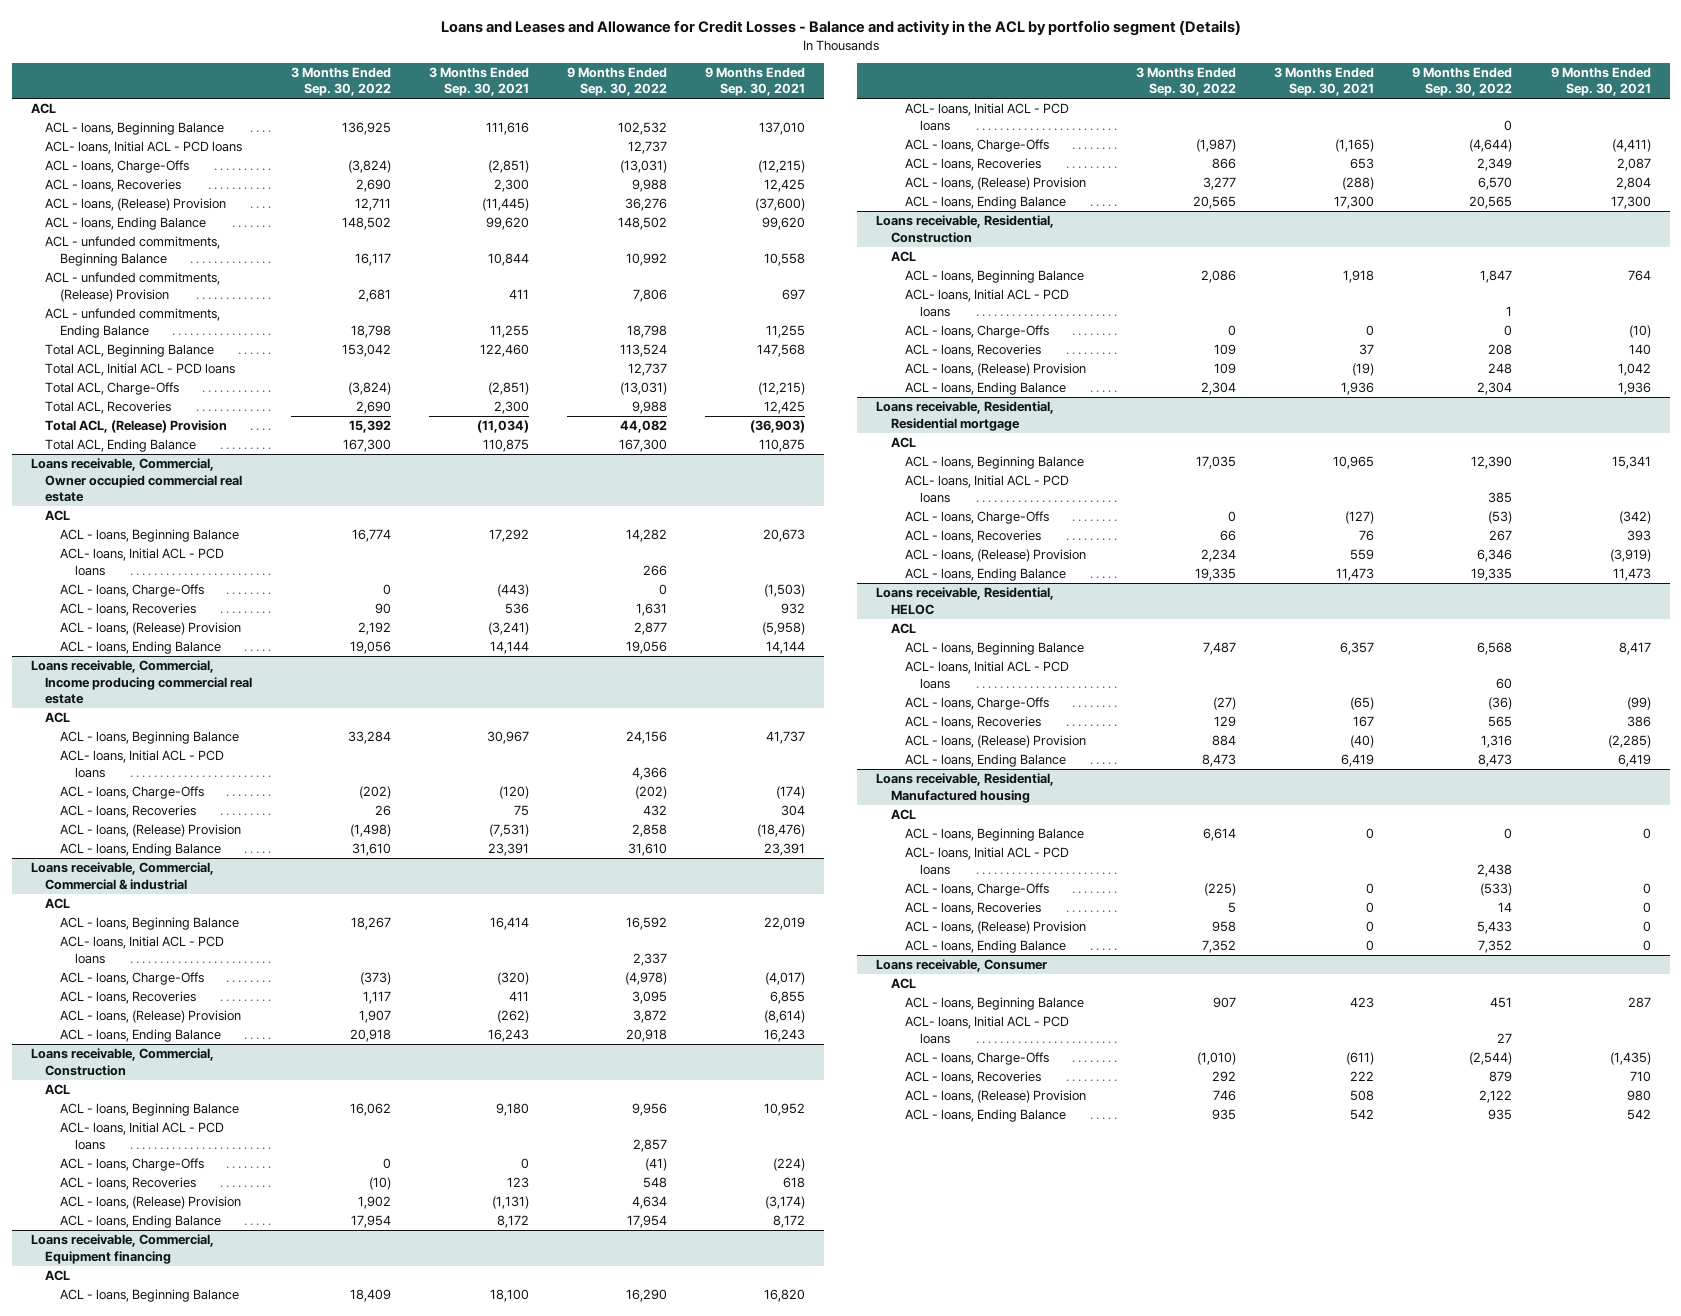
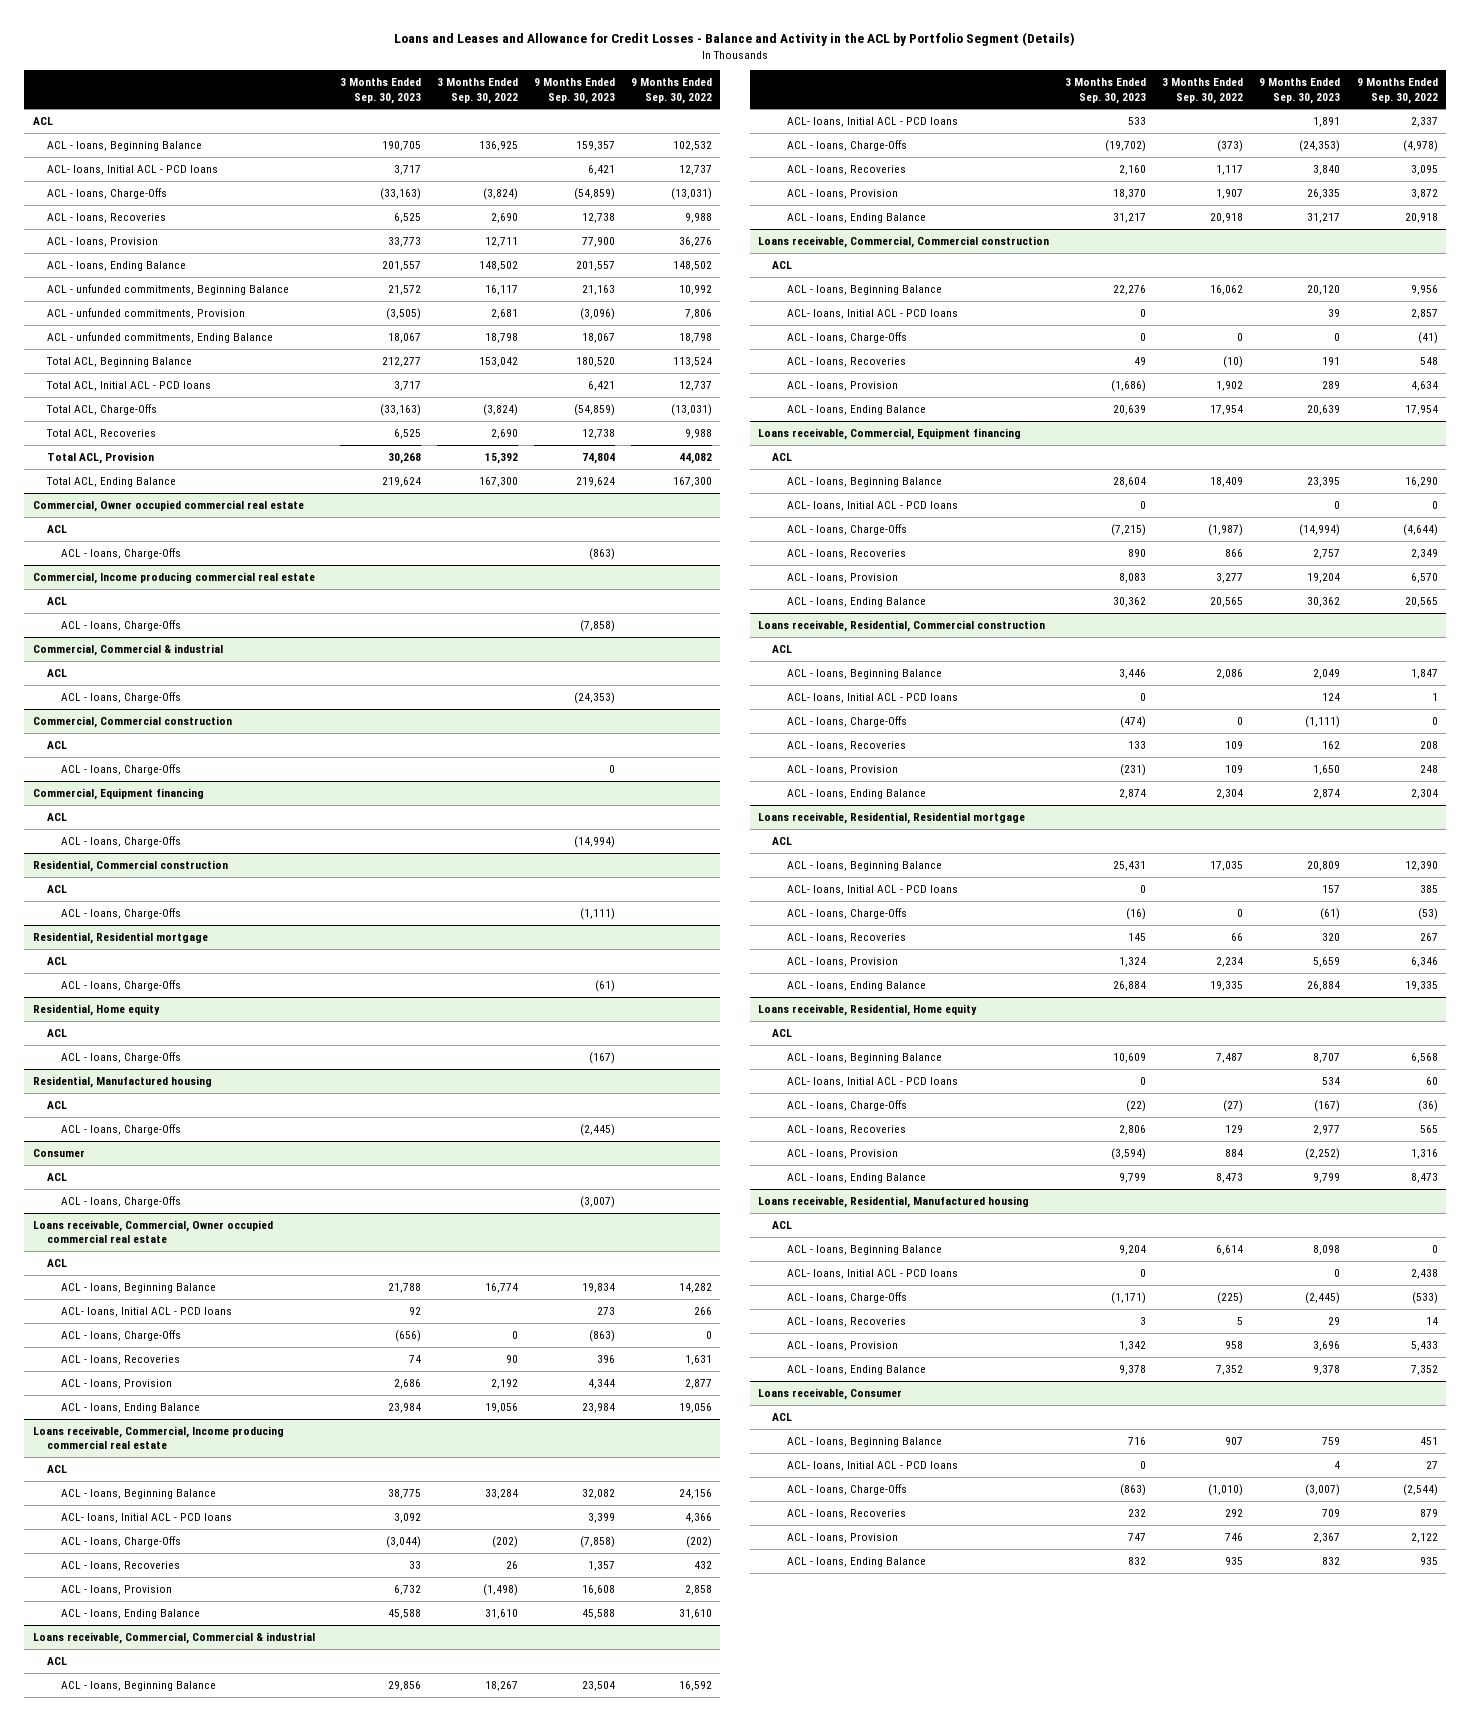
- Loans and Leases and Allowance for Credit Losses - Balance and activity in the ACL by portfolio segment (Details)
+ Loans and Leases and Allowance for Credit Losses - Balance and Activity in the ACL by Portfolio Segment (Details)
- | 3 Months Ended Sep. 30, 2022 | 3 Months Ended Sep. 30, 2021 | 9 Months Ended Sep. 30, 2022 | 9 Months Ended Sep. 30, 2021
+ | 3 Months Ended Sep. 30, 2023 | 3 Months Ended Sep. 30, 2022 | 9 Months Ended Sep. 30, 2023 | 9 Months Ended Sep. 30, 2022
- ACL - loans, (Release) Provision | 12,711 | (11,445) | 36,276 | (37,600)
+ ACL - loans, Provision | 33,773 | 12,711 | 77,900 | 36,276
- ACL - unfunded commitments, (Release) Provision | 2,681 | 411 | 7,806 | 697
+ ACL - unfunded commitments, Provision | (3,505) | 2,681 | (3,096) | 7,806
- Total ACL, (Release) Provision | 15,392 | (11,034) | 44,082 | (36,903)
+ Total ACL, Provision | 30,268 | 15,392 | 74,804 | 44,082
+ Commercial, Owner occupied commercial real estate
+ ACL
+ ACL - loans, Charge-Offs | | | (863) |
+ Commercial, Income producing commercial real estate
+ ACL
+ ACL - loans, Charge-Offs | | | (7,858) |
+ Commercial, Commercial & industrial
+ ACL
+ ACL - loans, Charge-Offs | | | (24,353) |
+ Commercial, Commercial construction
+ ACL
+ ACL - loans, Charge-Offs | | | 0 |
+ Commercial, Equipment financing
+ ACL
+ ACL - loans, Charge-Offs | | | (14,994) |
+ Residential, Commercial construction
+ ACL
+ ACL - loans, Charge-Offs | | | (1,111) |
+ Residential, Residential mortgage
+ ACL
+ ACL - loans, Charge-Offs | | | (61) |
+ Residential, Home equity
+ ACL
+ ACL - loans, Charge-Offs | | | (167) |
+ Residential, Manufactured housing
+ ACL
+ ACL - loans, Charge-Offs | | | (2,445) |
+ Consumer
+ ACL
+ ACL - loans, Charge-Offs | | | (3,007) |
@ Loans receivable, Commercial, Owner occupied commercial real estate
- ACL - loans, (Release) Provision | 2,192 | (3,241) | 2,877 | (5,958)
+ ACL - loans, Provision | 2,686 | 2,192 | 4,344 | 2,877
@ Loans receivable, Commercial, Income producing commercial real estate
- ACL - loans, (Release) Provision | (1,498) | (7,531) | 2,858 | (18,476)
+ ACL - loans, Provision | 6,732 | (1,498) | 16,608 | 2,858
@ Loans receivable, Commercial, Commercial & industrial
- ACL - loans, (Release) Provision | 1,907 | (262) | 3,872 | (8,614)
+ ACL - loans, Provision | 18,370 | 1,907 | 26,335 | 3,872
- Loans receivable, Commercial, Construction
+ Loans receivable, Commercial, Commercial construction
- ACL - loans, (Release) Provision | 1,902 | (1,131) | 4,634 | (3,174)
+ ACL - loans, Provision | (1,686) | 1,902 | 289 | 4,634
@ Loans receivable, Commercial, Equipment financing
- ACL - loans, (Release) Provision | 3,277 | (288) | 6,570 | 2,804
+ ACL - loans, Provision | 8,083 | 3,277 | 19,204 | 6,570
- Loans receivable, Residential, Construction
+ Loans receivable, Residential, Commercial construction
- ACL - loans, (Release) Provision | 109 | (19) | 248 | 1,042
+ ACL - loans, Provision | (231) | 109 | 1,650 | 248
@ Loans receivable, Residential, Residential mortgage
- ACL - loans, (Release) Provision | 2,234 | 559 | 6,346 | (3,919)
+ ACL - loans, Provision | 1,324 | 2,234 | 5,659 | 6,346
- Loans receivable, Residential, HELOC
+ Loans receivable, Residential, Home equity
- ACL - loans, (Release) Provision | 884 | (40) | 1,316 | (2,285)
+ ACL - loans, Provision | (3,594) | 884 | (2,252) | 1,316
@ Loans receivable, Residential, Manufactured housing
- ACL - loans, (Release) Provision | 958 | 0 | 5,433 | 0
+ ACL - loans, Provision | 1,342 | 958 | 3,696 | 5,433
@ Loans receivable, Consumer
- ACL - loans, (Release) Provision | 746 | 508 | 2,122 | 980
+ ACL - loans, Provision | 747 | 746 | 2,367 | 2,122

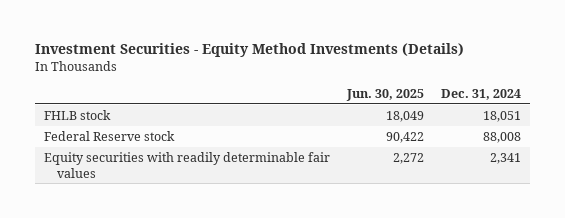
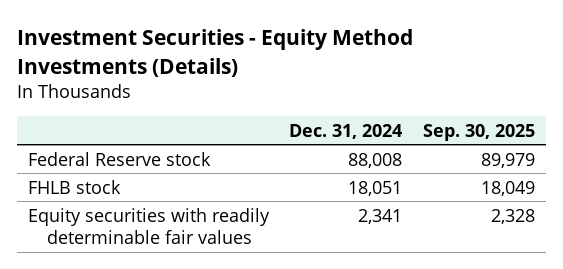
- | Jun. 30, 2025 | Dec. 31, 2024
+ | Dec. 31, 2024 | Sep. 30, 2025
moved down: FHLB stock | 18,051 | 18,049

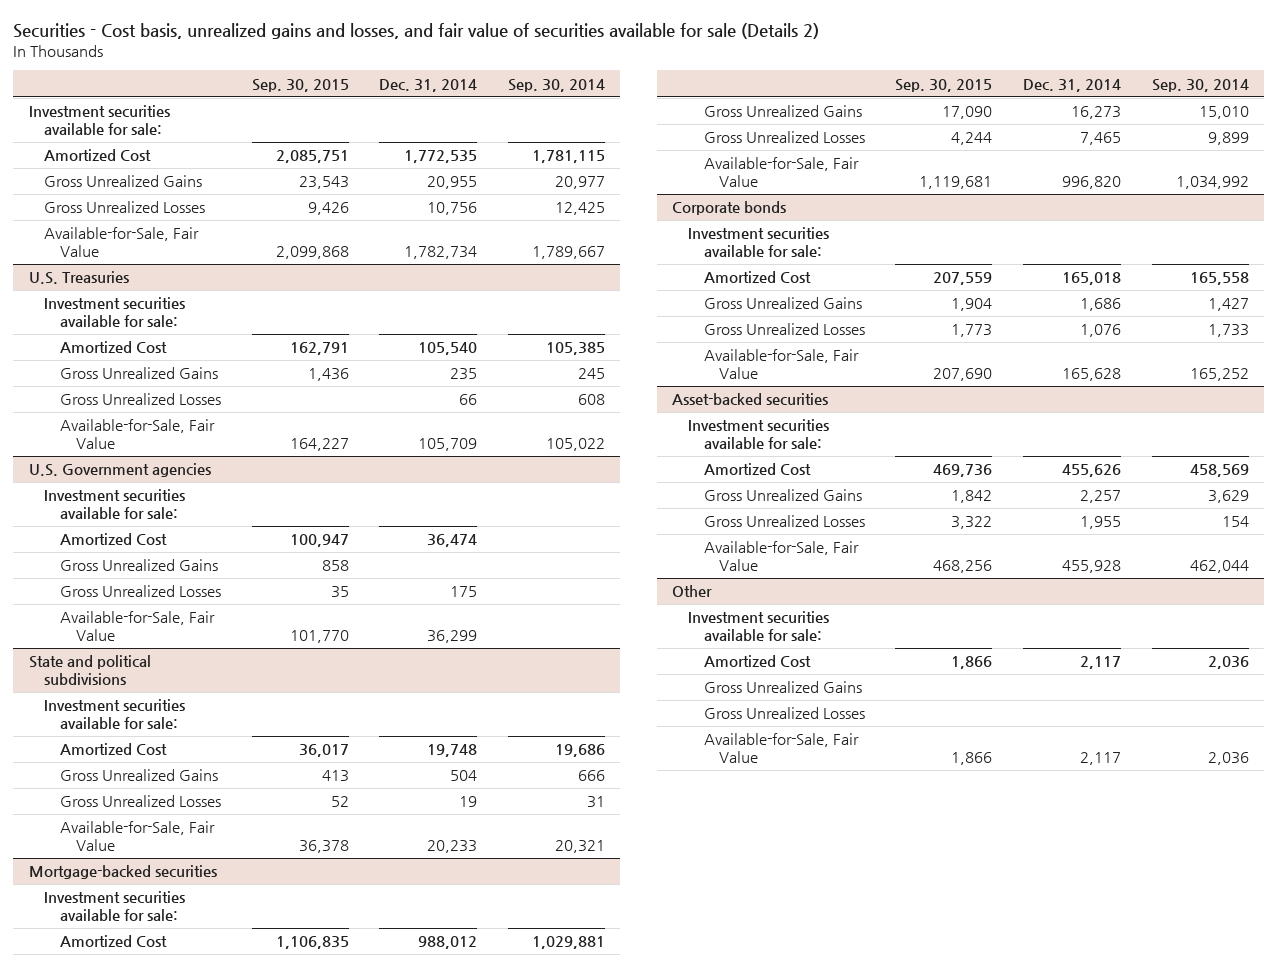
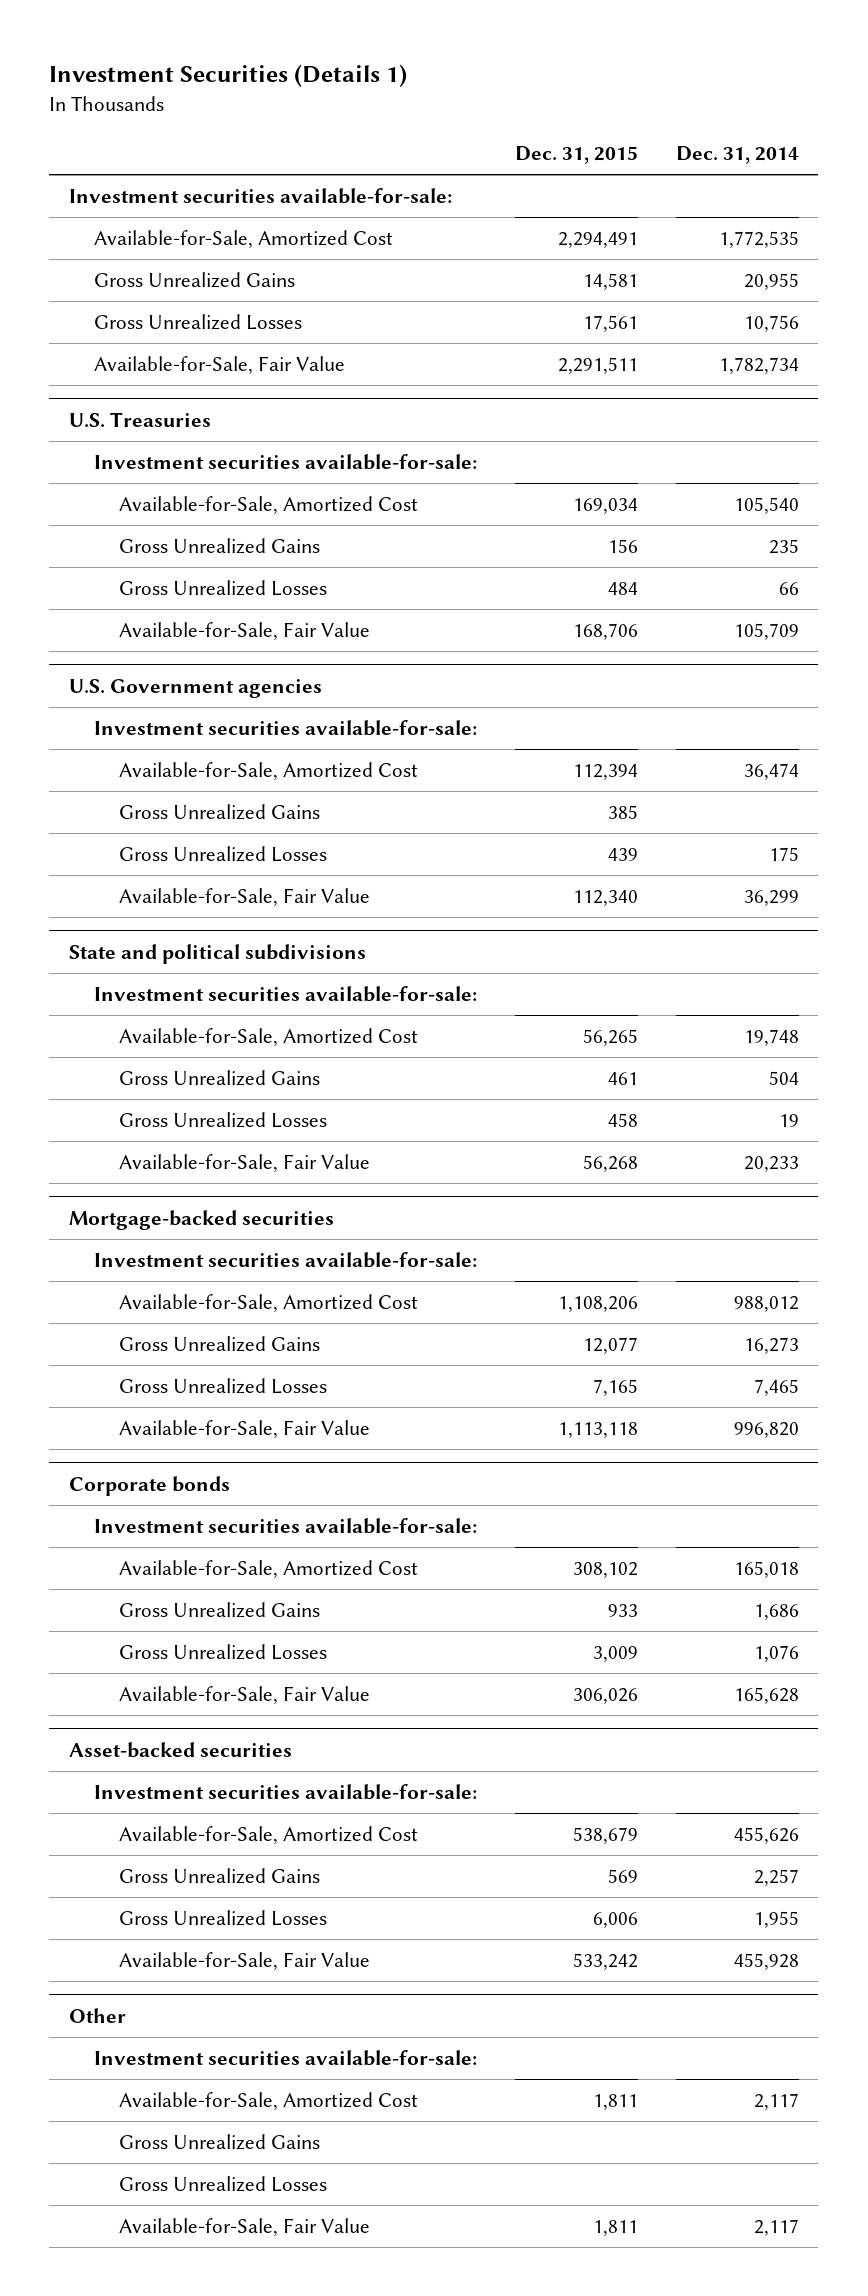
- Securities - Cost basis, unrealized gains and losses, and fair value of securities available for sale (Details 2)
+ Investment Securities (Details 1)
- | Sep. 30, 2015 | Dec. 31, 2014 | Sep. 30, 2014
+ | Dec. 31, 2015 | Dec. 31, 2014
- Investment securities available for sale:
- Amortized Cost | 2,085,751 | 1,772,535 | 1,781,115
+ Investment securities available-for-sale:
+ Available-for-Sale, Amortized Cost | 2,294,491 | 1,772,535
@ U.S. Treasuries
- Investment securities available for sale:
- Amortized Cost | 162,791 | 105,540 | 105,385
+ Investment securities available-for-sale:
+ Available-for-Sale, Amortized Cost | 169,034 | 105,540
@ U.S. Government agencies
- Investment securities available for sale:
- Amortized Cost | 100,947 | 36,474 |
+ Investment securities available-for-sale:
+ Available-for-Sale, Amortized Cost | 112,394 | 36,474
@ State and political subdivisions
- Investment securities available for sale:
- Amortized Cost | 36,017 | 19,748 | 19,686
+ Investment securities available-for-sale:
+ Available-for-Sale, Amortized Cost | 56,265 | 19,748
@ Mortgage-backed securities
- Investment securities available for sale:
- Amortized Cost | 1,106,835 | 988,012 | 1,029,881
+ Investment securities available-for-sale:
+ Available-for-Sale, Amortized Cost | 1,108,206 | 988,012
@ Corporate bonds
- Investment securities available for sale:
- Amortized Cost | 207,559 | 165,018 | 165,558
+ Investment securities available-for-sale:
+ Available-for-Sale, Amortized Cost | 308,102 | 165,018
@ Asset-backed securities
- Investment securities available for sale:
- Amortized Cost | 469,736 | 455,626 | 458,569
+ Investment securities available-for-sale:
+ Available-for-Sale, Amortized Cost | 538,679 | 455,626
@ Other
- Investment securities available for sale:
- Amortized Cost | 1,866 | 2,117 | 2,036
+ Investment securities available-for-sale:
+ Available-for-Sale, Amortized Cost | 1,811 | 2,117

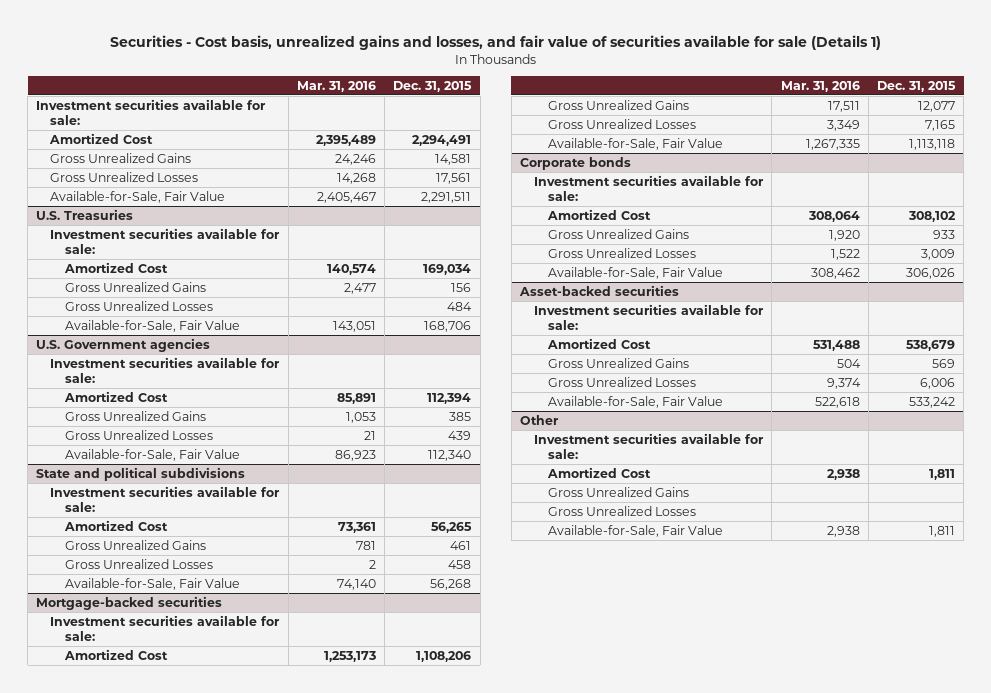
- Investment Securities (Details 1)
+ Securities - Cost basis, unrealized gains and losses, and fair value of securities available for sale (Details 1)
- | Dec. 31, 2015 | Dec. 31, 2014
+ | Mar. 31, 2016 | Dec. 31, 2015
- Investment securities available-for-sale:
- Available-for-Sale, Amortized Cost | 2,294,491 | 1,772,535
+ Investment securities available for sale:
+ Amortized Cost | 2,395,489 | 2,294,491
@ U.S. Treasuries
- Investment securities available-for-sale:
- Available-for-Sale, Amortized Cost | 169,034 | 105,540
+ Investment securities available for sale:
+ Amortized Cost | 140,574 | 169,034
@ U.S. Government agencies
- Investment securities available-for-sale:
- Available-for-Sale, Amortized Cost | 112,394 | 36,474
+ Investment securities available for sale:
+ Amortized Cost | 85,891 | 112,394
@ State and political subdivisions
- Investment securities available-for-sale:
- Available-for-Sale, Amortized Cost | 56,265 | 19,748
+ Investment securities available for sale:
+ Amortized Cost | 73,361 | 56,265
@ Mortgage-backed securities
- Investment securities available-for-sale:
- Available-for-Sale, Amortized Cost | 1,108,206 | 988,012
+ Investment securities available for sale:
+ Amortized Cost | 1,253,173 | 1,108,206
@ Corporate bonds
- Investment securities available-for-sale:
- Available-for-Sale, Amortized Cost | 308,102 | 165,018
+ Investment securities available for sale:
+ Amortized Cost | 308,064 | 308,102
@ Asset-backed securities
- Investment securities available-for-sale:
- Available-for-Sale, Amortized Cost | 538,679 | 455,626
+ Investment securities available for sale:
+ Amortized Cost | 531,488 | 538,679
@ Other
- Investment securities available-for-sale:
- Available-for-Sale, Amortized Cost | 1,811 | 2,117
+ Investment securities available for sale:
+ Amortized Cost | 2,938 | 1,811

